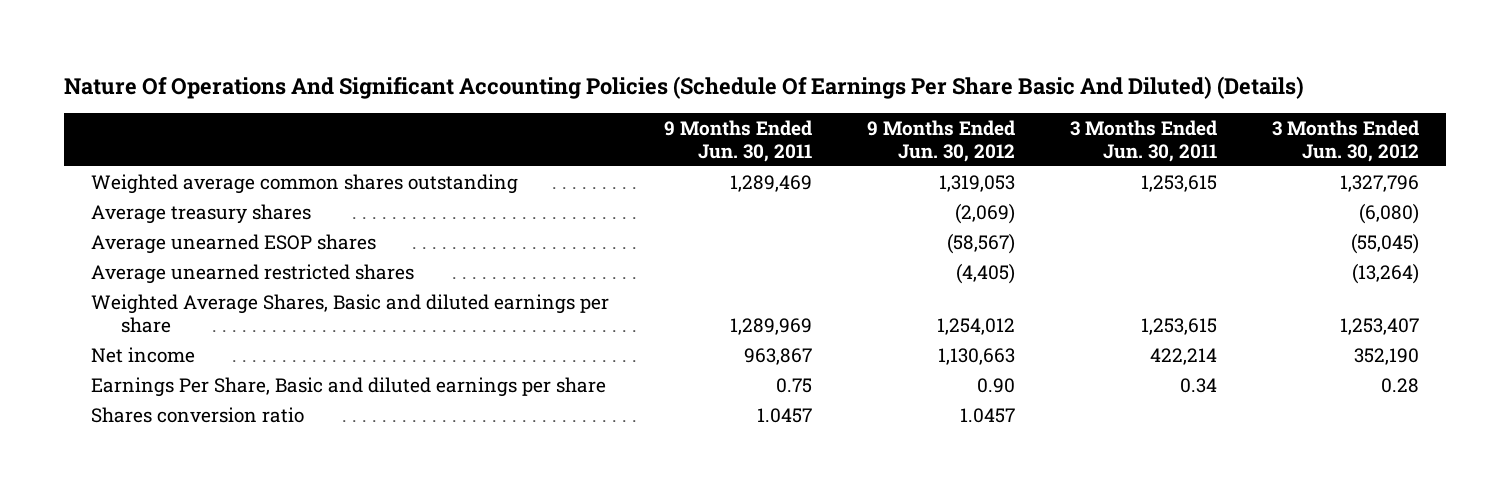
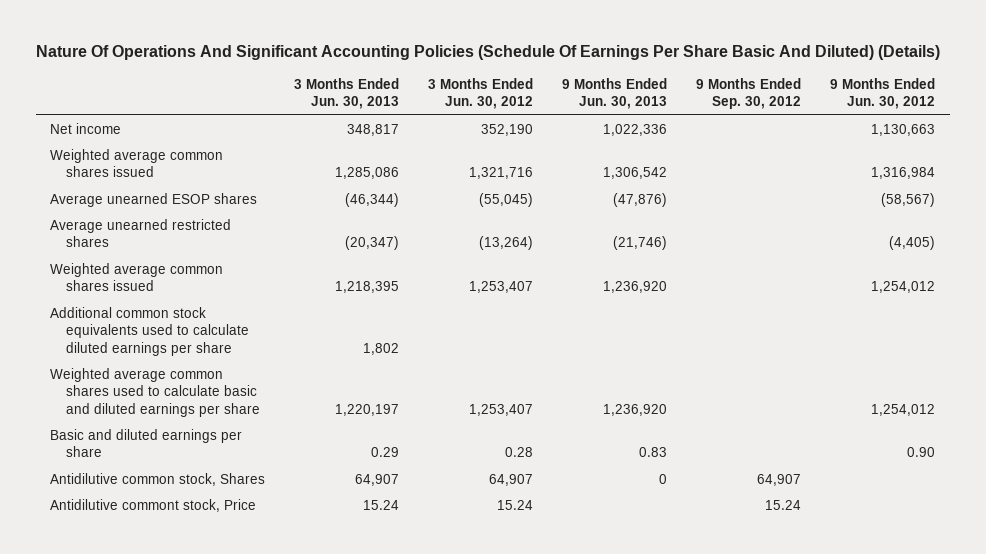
- | 9 Months Ended Jun. 30, 2011 | 9 Months Ended Jun. 30, 2012 | 3 Months Ended Jun. 30, 2011 | 3 Months Ended Jun. 30, 2012
+ | 3 Months Ended Jun. 30, 2013 | 3 Months Ended Jun. 30, 2012 | 9 Months Ended Jun. 30, 2013 | 9 Months Ended Sep. 30, 2012 | 9 Months Ended Jun. 30, 2012
- Weighted average common shares outstanding | 1,289,469 | 1,319,053 | 1,253,615 | 1,327,796
- Average treasury shares | | (2,069) | | (6,080)
moved up: Net income | 348,817 | 352,190 | 1,022,336 | | 1,130,663
+ Weighted average common shares issued | 1,285,086 | 1,321,716 | 1,306,542 | | 1,316,984
- Weighted Average Shares, Basic and diluted earnings per share | 1,289,969 | 1,254,012 | 1,253,615 | 1,253,407
- Earnings Per Share, Basic and diluted earnings per share | 0.75 | 0.90 | 0.34 | 0.28
- Shares conversion ratio | 1.0457 | 1.0457 | |
+ Weighted average common shares issued | 1,218,395 | 1,253,407 | 1,236,920 | | 1,254,012
+ Additional common stock equivalents used to calculate diluted earnings per share | 1,802 | | | |
+ Weighted average common shares used to calculate basic and diluted earnings per share | 1,220,197 | 1,253,407 | 1,236,920 | | 1,254,012
+ Basic and diluted earnings per share | 0.29 | 0.28 | 0.83 | | 0.90
+ Antidilutive common stock, Shares | 64,907 | 64,907 | 0 | 64,907 |
+ Antidilutive commont stock, Price | 15.24 | 15.24 | | 15.24 |

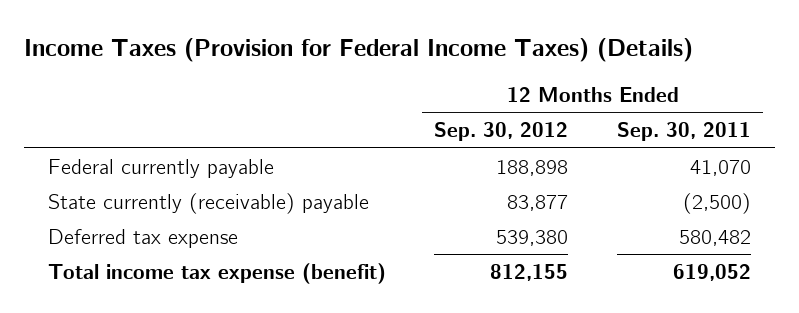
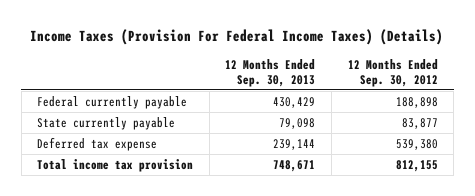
- Income Taxes (Provision for Federal Income Taxes) (Details)
+ Income Taxes (Provision For Federal Income Taxes) (Details)
- | 12 Months Ended Sep. 30, 2012 | 12 Months Ended Sep. 30, 2011
+ | 12 Months Ended Sep. 30, 2013 | 12 Months Ended Sep. 30, 2012
- State currently (receivable) payable | 83,877 | (2,500)
+ State currently payable | 79,098 | 83,877
- Total income tax expense (benefit) | 812,155 | 619,052
+ Total income tax provision | 748,671 | 812,155

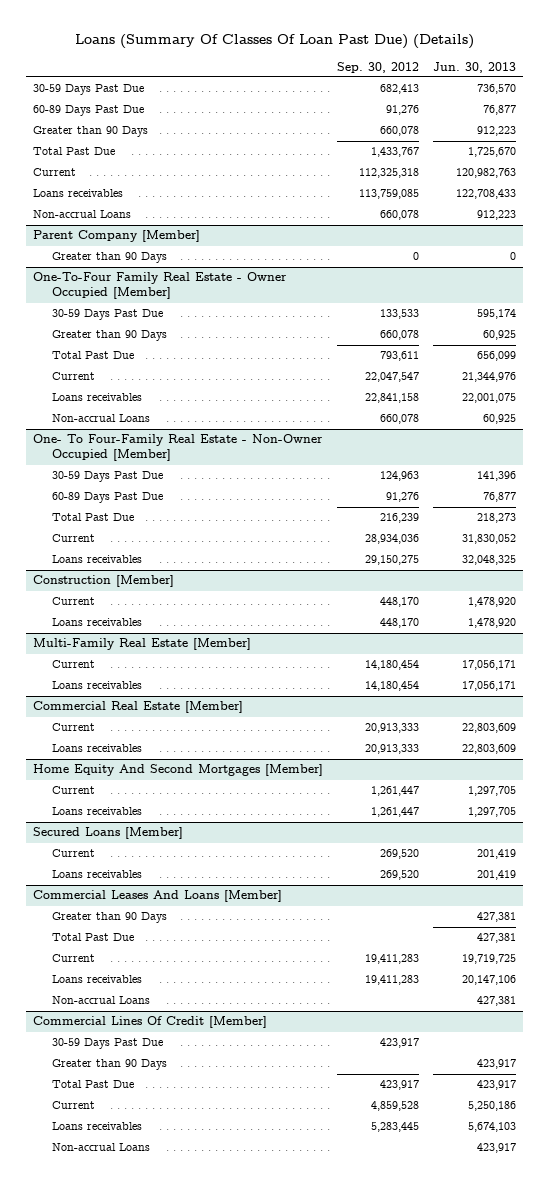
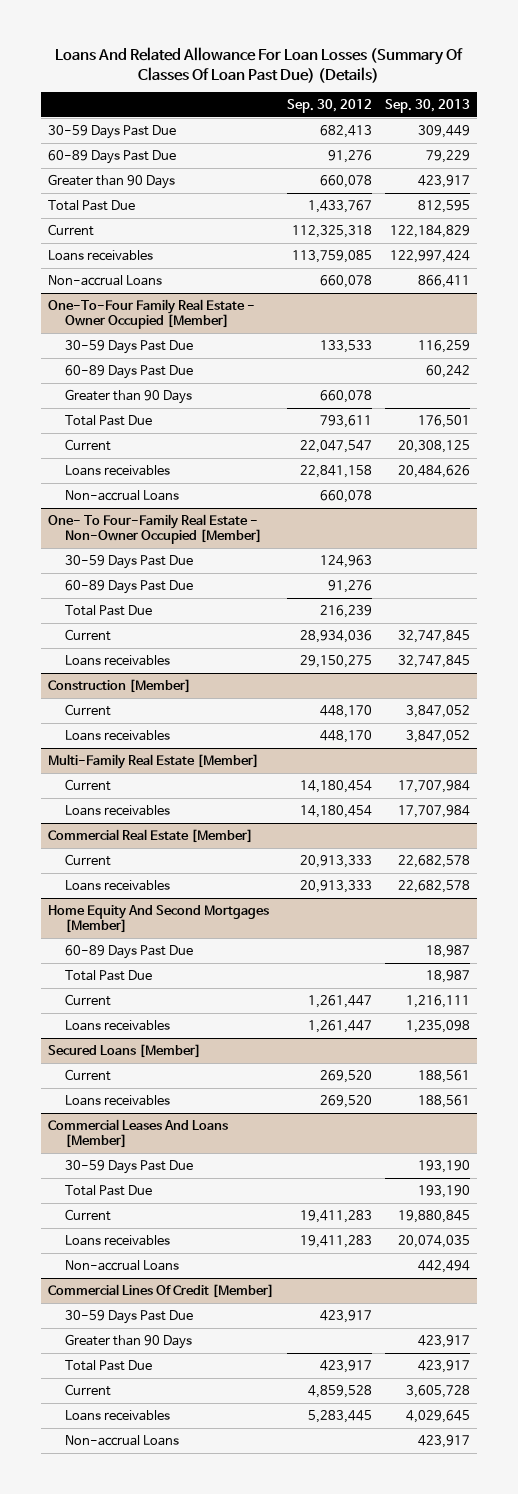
- Loans (Summary Of Classes Of Loan Past Due) (Details)
+ Loans And Related Allowance For Loan Losses (Summary Of Classes Of Loan Past Due) (Details)
- | Sep. 30, 2012 | Jun. 30, 2013
+ | Sep. 30, 2012 | Sep. 30, 2013
- Parent Company [Member]
- Greater than 90 Days | 0 | 0
@ One-To-Four Family Real Estate - Owner Occupied [Member]
+ 60-89 Days Past Due | | 60,242
@ Home Equity And Second Mortgages [Member]
+ 60-89 Days Past Due | | 18,987
+ Total Past Due | | 18,987
@ Commercial Leases And Loans [Member]
- Greater than 90 Days | | 427,381
+ 30-59 Days Past Due | | 193,190

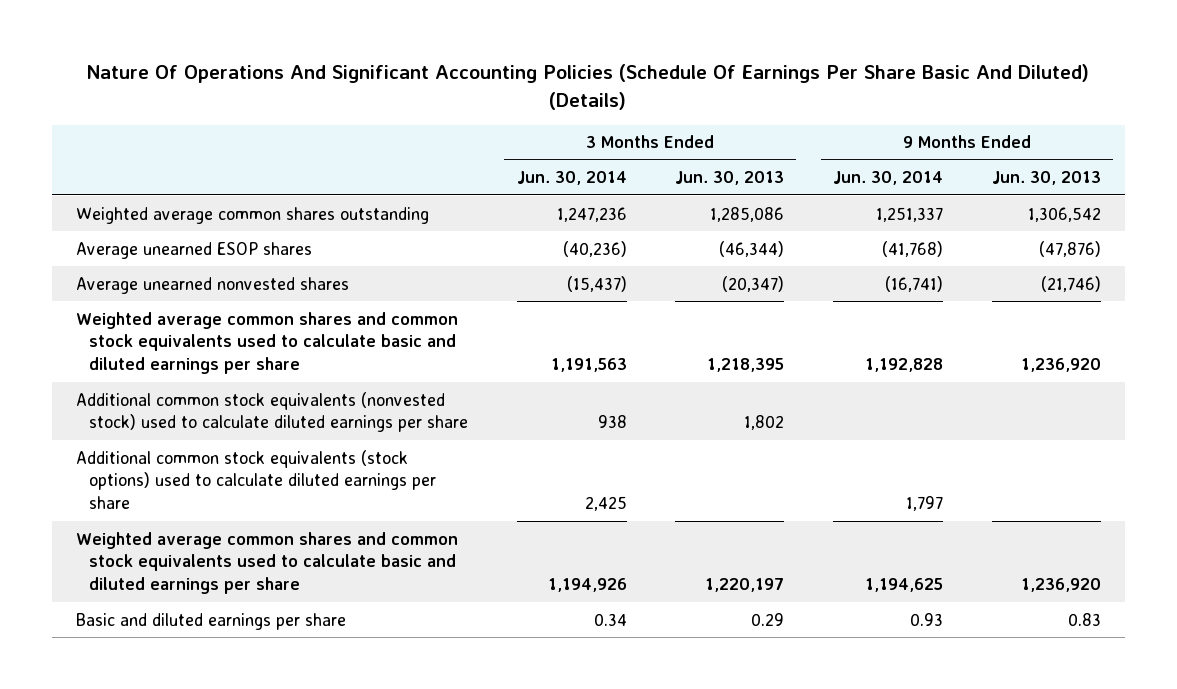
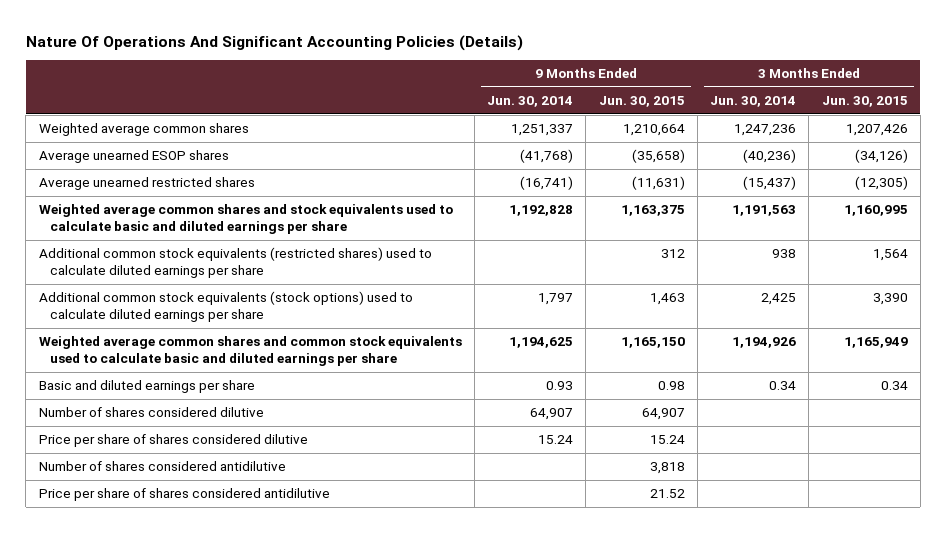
- Nature Of Operations And Significant Accounting Policies (Schedule Of Earnings Per Share Basic And Diluted) (Details)
+ Nature Of Operations And Significant Accounting Policies (Details)
- | 3 Months Ended Jun. 30, 2014 | 3 Months Ended Jun. 30, 2013 | 9 Months Ended Jun. 30, 2014 | 9 Months Ended Jun. 30, 2013
+ | 9 Months Ended Jun. 30, 2014 | 9 Months Ended Jun. 30, 2015 | 3 Months Ended Jun. 30, 2014 | 3 Months Ended Jun. 30, 2015
- Weighted average common shares outstanding | 1,247,236 | 1,285,086 | 1,251,337 | 1,306,542
+ Weighted average common shares | 1,251,337 | 1,210,664 | 1,247,236 | 1,207,426
- Average unearned nonvested shares | (15,437) | (20,347) | (16,741) | (21,746)
- Weighted average common shares and common stock equivalents used to calculate basic and diluted earnings per share | 1,191,563 | 1,218,395 | 1,192,828 | 1,236,920
- Additional common stock equivalents (nonvested stock) used to calculate diluted earnings per share | 938 | 1,802 | |
+ Average unearned restricted shares | (16,741) | (11,631) | (15,437) | (12,305)
+ Weighted average common shares and stock equivalents used to calculate basic and diluted earnings per share | 1,192,828 | 1,163,375 | 1,191,563 | 1,160,995
+ Additional common stock equivalents (restricted shares) used to calculate diluted earnings per share | | 312 | 938 | 1,564
+ Number of shares considered dilutive | 64,907 | 64,907 | |
+ Price per share of shares considered dilutive | 15.24 | 15.24 | |
+ Number of shares considered antidilutive | | 3,818 | |
+ Price per share of shares considered antidilutive | | 21.52 | |

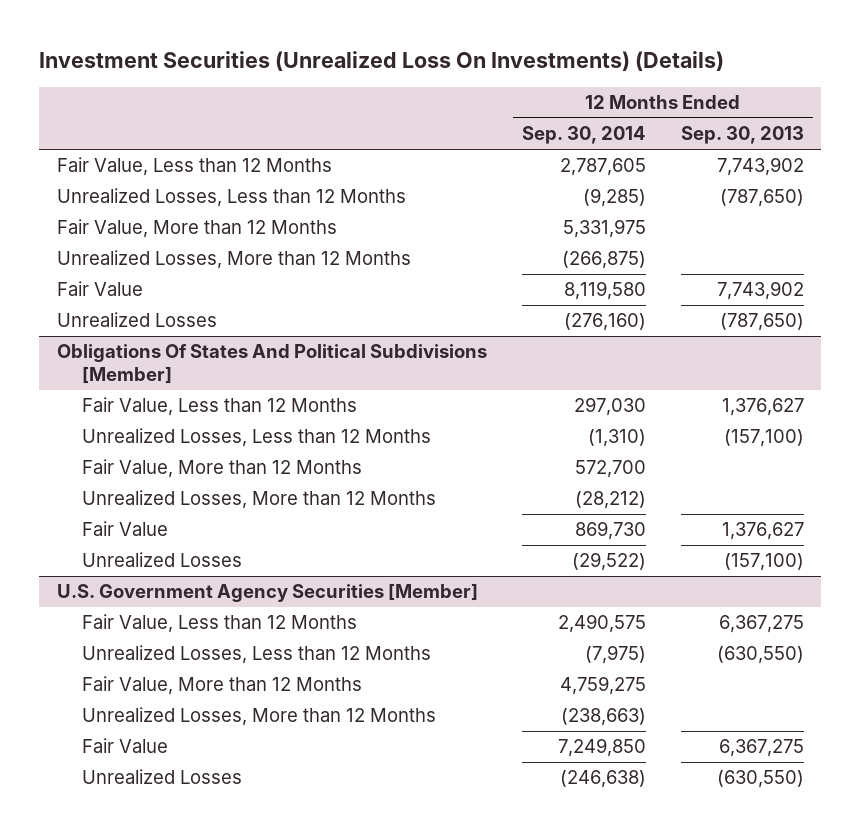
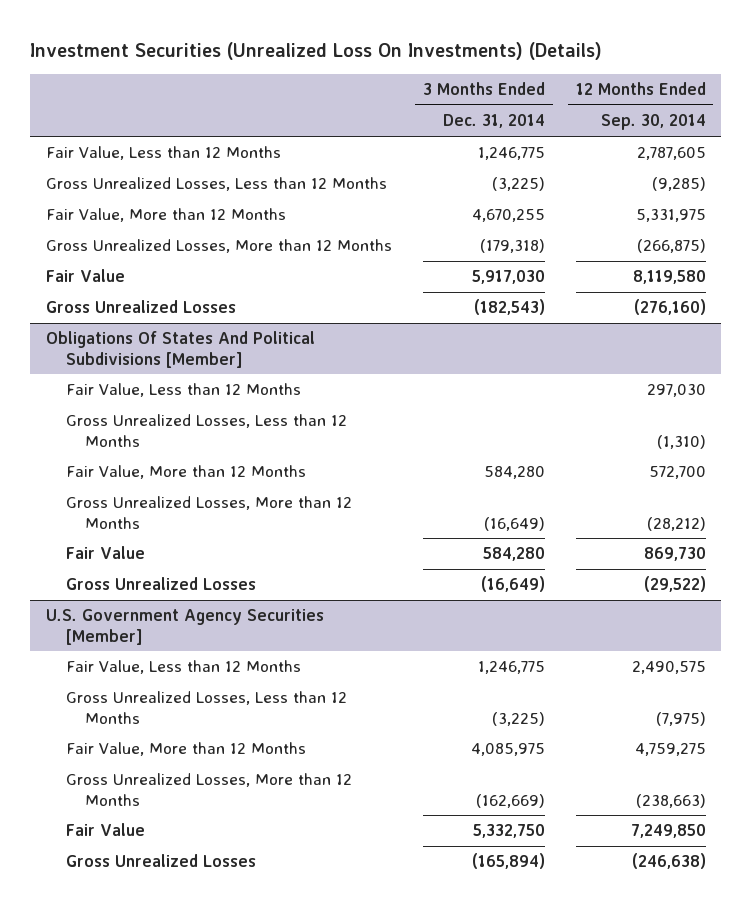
- | 12 Months Ended Sep. 30, 2014 | 12 Months Ended Sep. 30, 2013
+ | 3 Months Ended Dec. 31, 2014 | 12 Months Ended Sep. 30, 2014
- Unrealized Losses, Less than 12 Months | (9,285) | (787,650)
+ Gross Unrealized Losses, Less than 12 Months | (3,225) | (9,285)
- Unrealized Losses, More than 12 Months | (266,875) |
+ Gross Unrealized Losses, More than 12 Months | (179,318) | (266,875)
- Unrealized Losses | (276,160) | (787,650)
+ Gross Unrealized Losses | (182,543) | (276,160)
@ Obligations Of States And Political Subdivisions [Member]
- Unrealized Losses, Less than 12 Months | (1,310) | (157,100)
+ Gross Unrealized Losses, Less than 12 Months | | (1,310)
- Unrealized Losses, More than 12 Months | (28,212) |
+ Gross Unrealized Losses, More than 12 Months | (16,649) | (28,212)
- Unrealized Losses | (29,522) | (157,100)
+ Gross Unrealized Losses | (16,649) | (29,522)
@ U.S. Government Agency Securities [Member]
- Unrealized Losses, Less than 12 Months | (7,975) | (630,550)
+ Gross Unrealized Losses, Less than 12 Months | (3,225) | (7,975)
- Unrealized Losses, More than 12 Months | (238,663) |
+ Gross Unrealized Losses, More than 12 Months | (162,669) | (238,663)
- Unrealized Losses | (246,638) | (630,550)
+ Gross Unrealized Losses | (165,894) | (246,638)

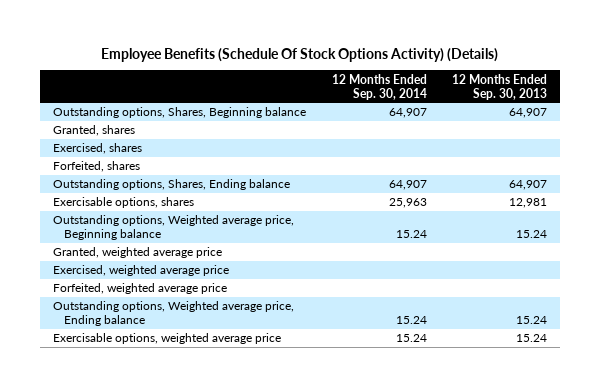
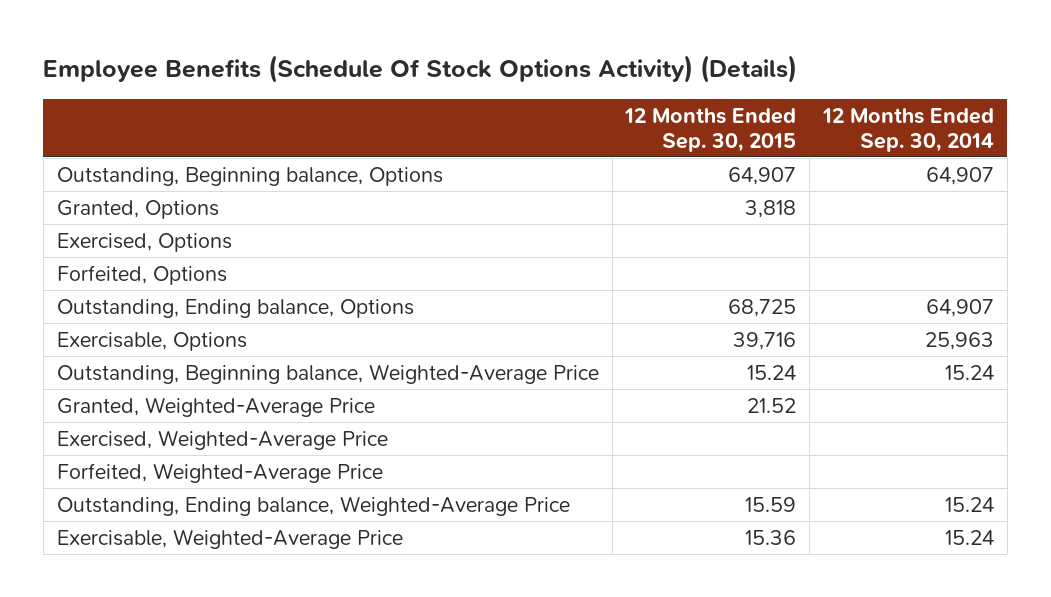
- | 12 Months Ended Sep. 30, 2014 | 12 Months Ended Sep. 30, 2013
+ | 12 Months Ended Sep. 30, 2015 | 12 Months Ended Sep. 30, 2014
- Outstanding options, Shares, Beginning balance | 64,907 | 64,907
- Granted, shares
- Exercised, shares
- Forfeited, shares
- Outstanding options, Shares, Ending balance | 64,907 | 64,907
- Exercisable options, shares | 25,963 | 12,981
- Outstanding options, Weighted average price, Beginning balance | 15.24 | 15.24
- Granted, weighted average price
- Exercised, weighted average price
- Forfeited, weighted average price
- Outstanding options, Weighted average price, Ending balance | 15.24 | 15.24
- Exercisable options, weighted average price | 15.24 | 15.24
+ Outstanding, Beginning balance, Options | 64,907 | 64,907
+ Granted, Options | 3,818 |
+ Exercised, Options
+ Forfeited, Options
+ Outstanding, Ending balance, Options | 68,725 | 64,907
+ Exercisable, Options | 39,716 | 25,963
+ Outstanding, Beginning balance, Weighted-Average Price | 15.24 | 15.24
+ Granted, Weighted-Average Price | 21.52 |
+ Exercised, Weighted-Average Price
+ Forfeited, Weighted-Average Price
+ Outstanding, Ending balance, Weighted-Average Price | 15.59 | 15.24
+ Exercisable, Weighted-Average Price | 15.36 | 15.24

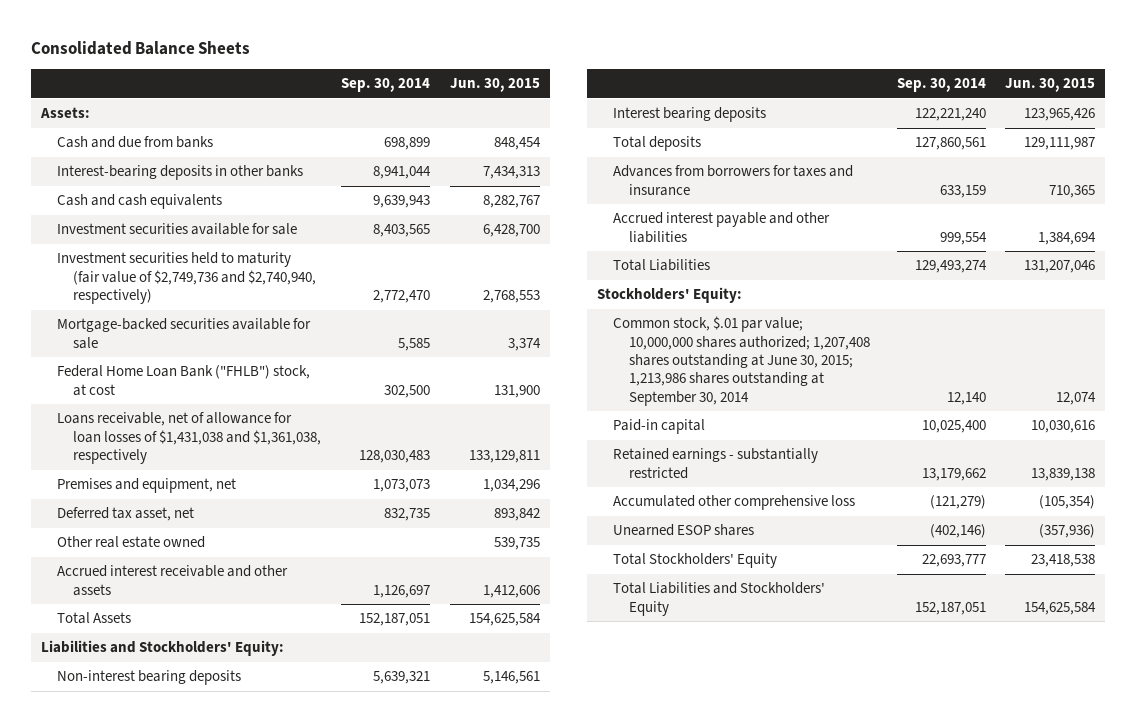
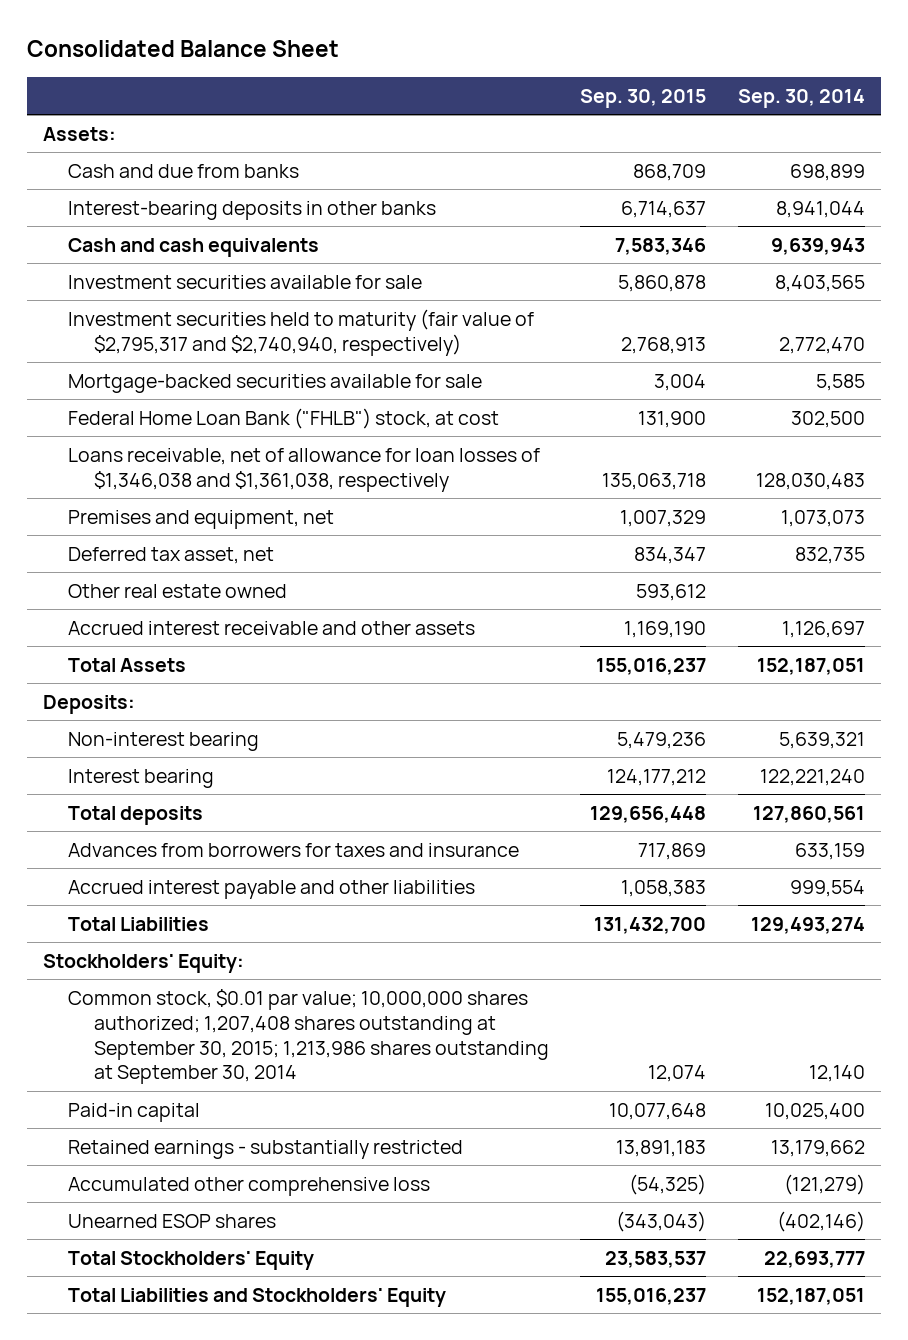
- Consolidated Balance Sheets
+ Consolidated Balance Sheet
- | Sep. 30, 2014 | Jun. 30, 2015
+ | Sep. 30, 2015 | Sep. 30, 2014
- Investment securities held to maturity (fair value of $2,749,736 and $2,740,940, respectively) | 2,772,470 | 2,768,553
+ Investment securities held to maturity (fair value of $2,795,317 and $2,740,940, respectively) | 2,768,913 | 2,772,470
- Loans receivable, net of allowance for loan losses of $1,431,038 and $1,361,038, respectively | 128,030,483 | 133,129,811
+ Loans receivable, net of allowance for loan losses of $1,346,038 and $1,361,038, respectively | 135,063,718 | 128,030,483
- Liabilities and Stockholders' Equity:
- Non-interest bearing deposits | 5,639,321 | 5,146,561
- Interest bearing deposits | 122,221,240 | 123,965,426
+ Deposits:
+ Non-interest bearing | 5,479,236 | 5,639,321
+ Interest bearing | 124,177,212 | 122,221,240
- Common stock, $.01 par value; 10,000,000 shares authorized; 1,207,408 shares outstanding at June 30, 2015; 1,213,986 shares outstanding at September 30, 2014 | 12,140 | 12,074
+ Common stock, $0.01 par value; 10,000,000 shares authorized; 1,207,408 shares outstanding at September 30, 2015; 1,213,986 shares outstanding at September 30, 2014 | 12,074 | 12,140

